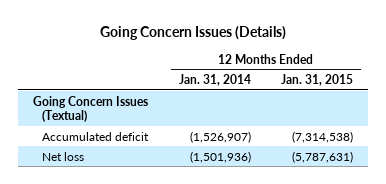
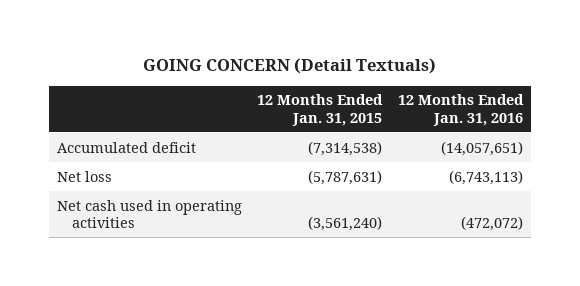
- Going Concern Issues (Details)
+ GOING CONCERN (Detail Textuals)
- | 12 Months Ended Jan. 31, 2014 | 12 Months Ended Jan. 31, 2015
+ | 12 Months Ended Jan. 31, 2015 | 12 Months Ended Jan. 31, 2016
- Going Concern Issues (Textual)
+ Net cash used in operating activities | (3,561,240) | (472,072)

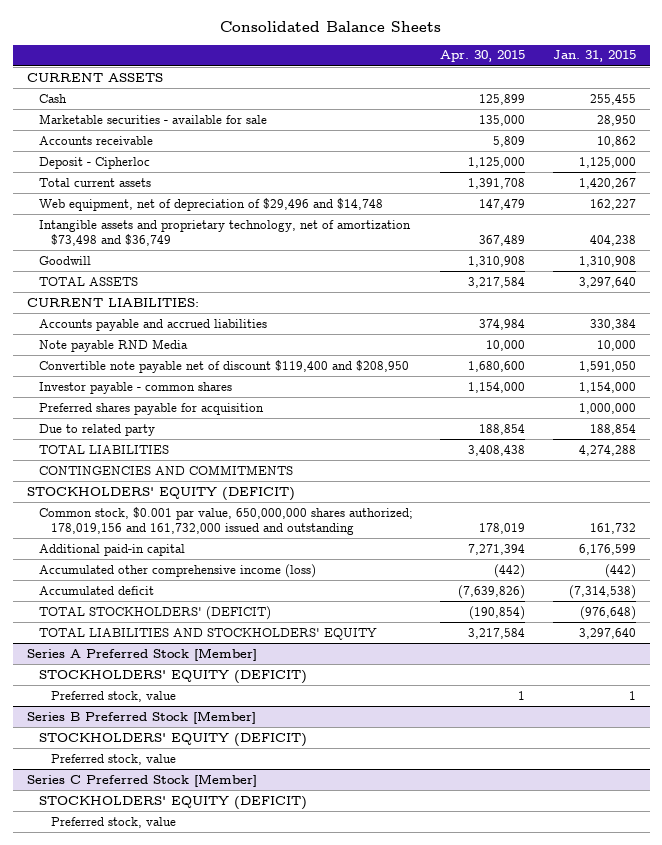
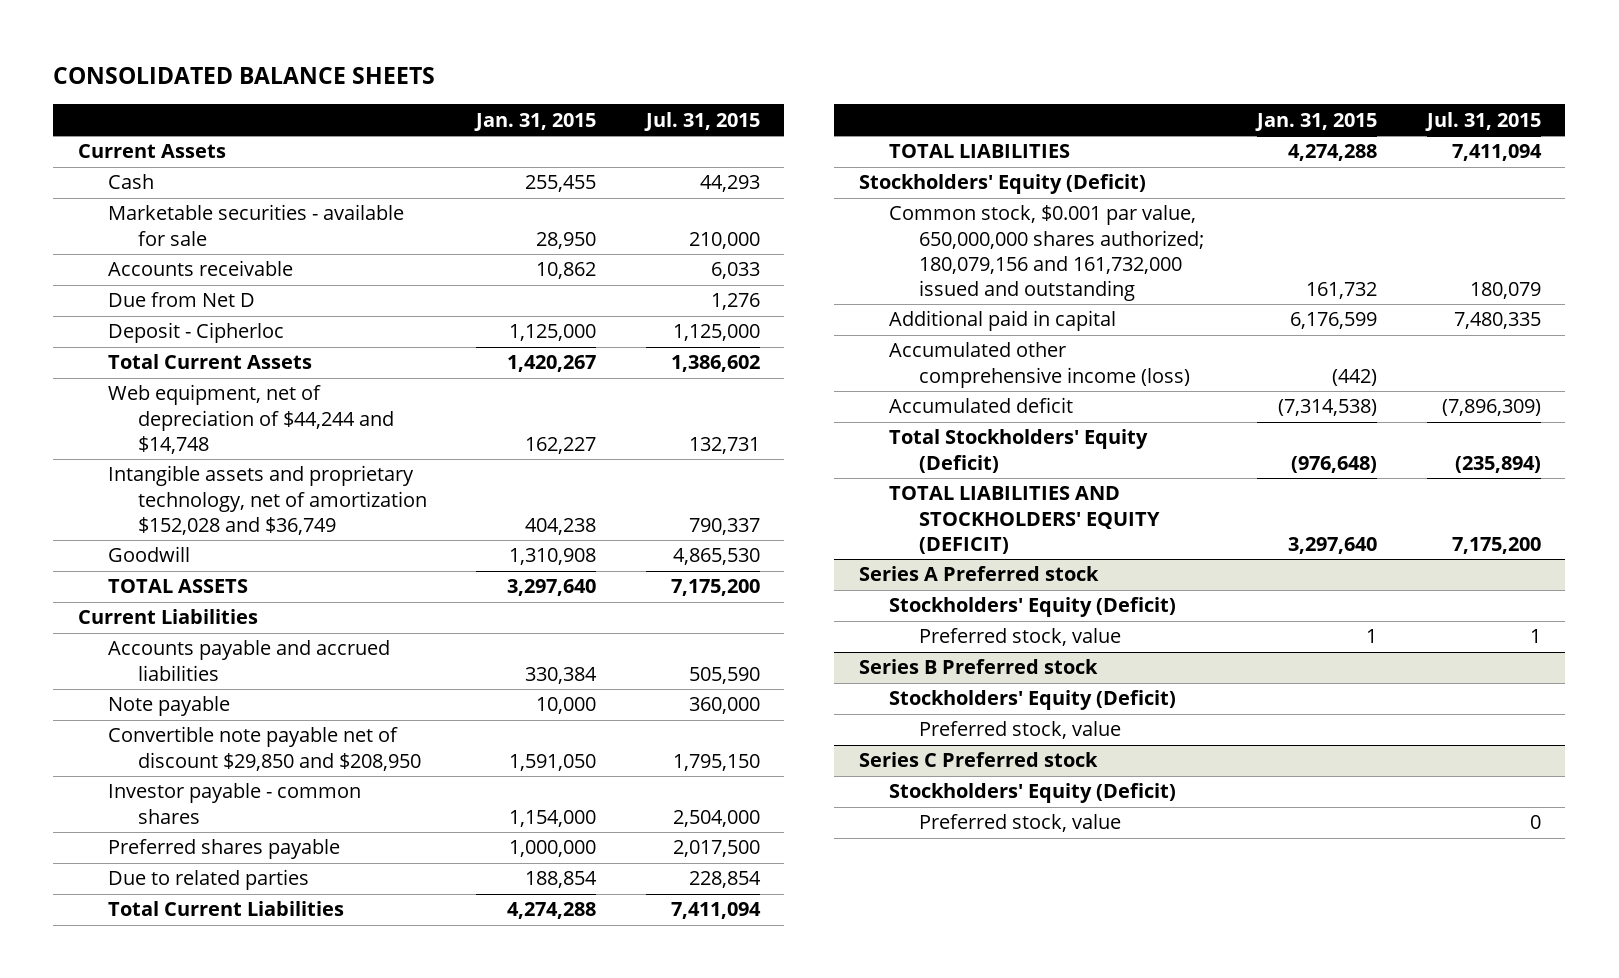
- Consolidated Balance Sheets
+ CONSOLIDATED BALANCE SHEETS
- | Apr. 30, 2015 | Jan. 31, 2015
+ | Jan. 31, 2015 | Jul. 31, 2015
- CURRENT ASSETS
+ Current Assets
+ Due from Net D | | 1,276
- Total current assets | 1,391,708 | 1,420,267
- Web equipment, net of depreciation of $29,496 and $14,748 | 147,479 | 162,227
- Intangible assets and proprietary technology, net of amortization $73,498 and $36,749 | 367,489 | 404,238
+ Total Current Assets | 1,420,267 | 1,386,602
+ Web equipment, net of depreciation of $44,244 and $14,748 | 162,227 | 132,731
+ Intangible assets and proprietary technology, net of amortization $152,028 and $36,749 | 404,238 | 790,337
- CURRENT LIABILITIES:
+ Current Liabilities
- Note payable RND Media | 10,000 | 10,000
- Convertible note payable net of discount $119,400 and $208,950 | 1,680,600 | 1,591,050
+ Note payable | 10,000 | 360,000
+ Convertible note payable net of discount $29,850 and $208,950 | 1,591,050 | 1,795,150
- Preferred shares payable for acquisition | | 1,000,000
- Due to related party | 188,854 | 188,854
+ Preferred shares payable | 1,000,000 | 2,017,500
+ Due to related parties | 188,854 | 228,854
+ Total Current Liabilities | 4,274,288 | 7,411,094
- CONTINGENCIES AND COMMITMENTS
- STOCKHOLDERS' EQUITY (DEFICIT)
- Common stock, $0.001 par value, 650,000,000 shares authorized; 178,019,156 and 161,732,000 issued and outstanding | 178,019 | 161,732
- Additional paid-in capital | 7,271,394 | 6,176,599
+ Stockholders' Equity (Deficit)
+ Common stock, $0.001 par value, 650,000,000 shares authorized; 180,079,156 and 161,732,000 issued and outstanding | 161,732 | 180,079
+ Additional paid in capital | 6,176,599 | 7,480,335
- TOTAL STOCKHOLDERS' (DEFICIT) | (190,854) | (976,648)
- TOTAL LIABILITIES AND STOCKHOLDERS' EQUITY | 3,217,584 | 3,297,640
- Series A Preferred Stock [Member]
- STOCKHOLDERS' EQUITY (DEFICIT)
+ Total Stockholders' Equity (Deficit) | (976,648) | (235,894)
+ TOTAL LIABILITIES AND STOCKHOLDERS' EQUITY (DEFICIT) | 3,297,640 | 7,175,200
+ Series A Preferred stock
+ Stockholders' Equity (Deficit)
- Series B Preferred Stock [Member]
- STOCKHOLDERS' EQUITY (DEFICIT)
+ Series B Preferred stock
+ Stockholders' Equity (Deficit)
- Series C Preferred Stock [Member]
- STOCKHOLDERS' EQUITY (DEFICIT)
+ Series C Preferred stock
+ Stockholders' Equity (Deficit)

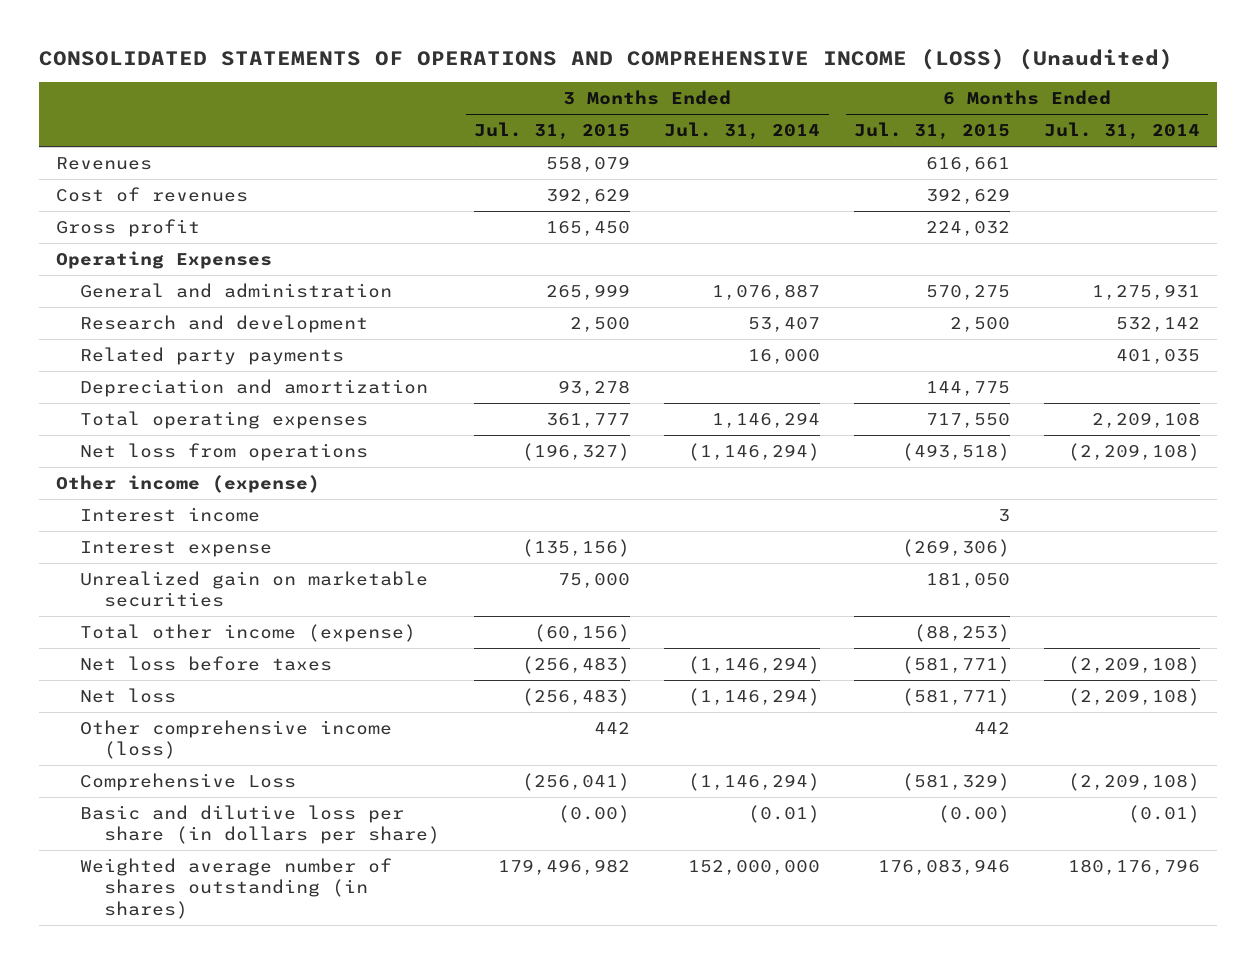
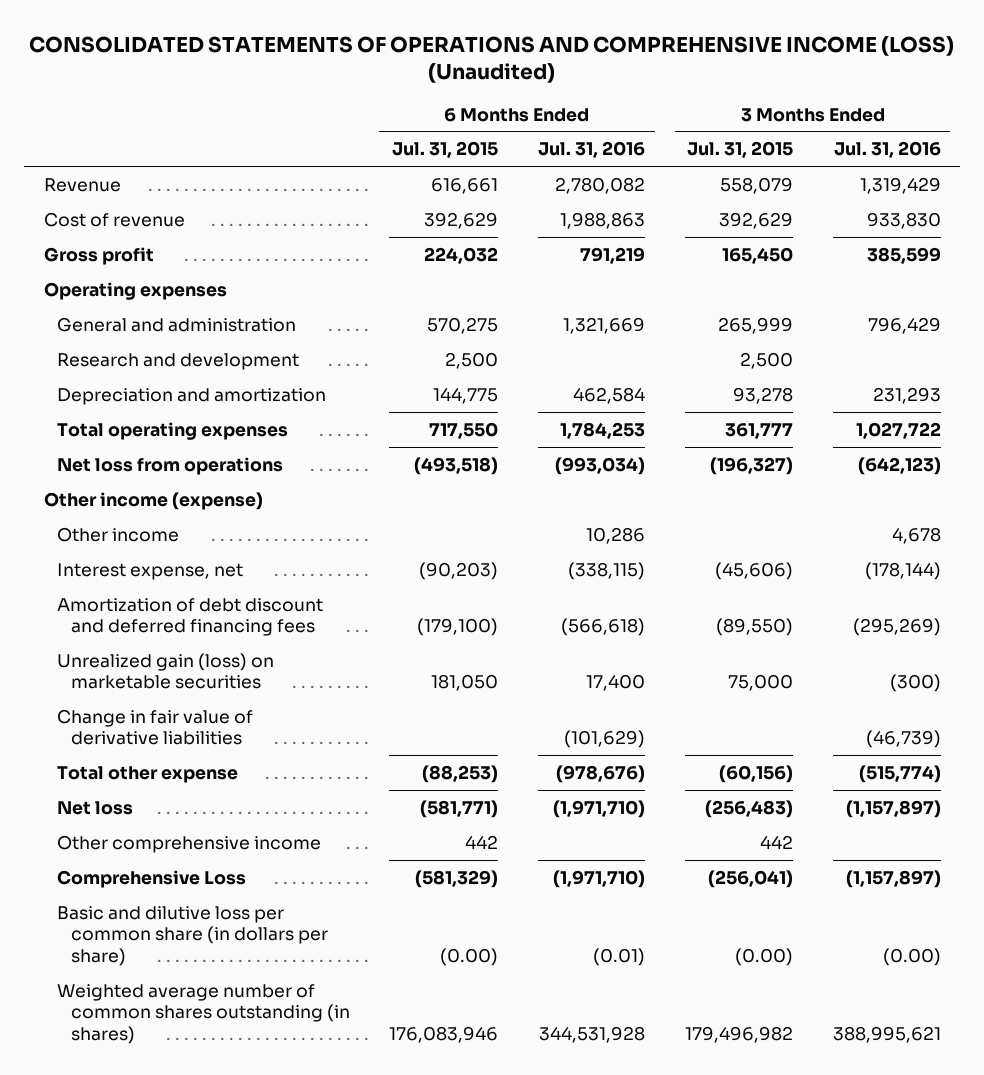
- | 3 Months Ended Jul. 31, 2015 | 3 Months Ended Jul. 31, 2014 | 6 Months Ended Jul. 31, 2015 | 6 Months Ended Jul. 31, 2014
+ | 6 Months Ended Jul. 31, 2015 | 6 Months Ended Jul. 31, 2016 | 3 Months Ended Jul. 31, 2015 | 3 Months Ended Jul. 31, 2016
- Revenues | 558,079 | | 616,661 |
- Cost of revenues | 392,629 | | 392,629 |
+ Revenue | 616,661 | 2,780,082 | 558,079 | 1,319,429
+ Cost of revenue | 392,629 | 1,988,863 | 392,629 | 933,830
- Operating Expenses
+ Operating expenses
- Related party payments | | 16,000 | | 401,035
- Interest income | | | 3 |
- Interest expense | (135,156) | | (269,306) |
- Unrealized gain on marketable securities | 75,000 | | 181,050 |
- Total other income (expense) | (60,156) | | (88,253) |
- Net loss before taxes | (256,483) | (1,146,294) | (581,771) | (2,209,108)
+ Other income | | 10,286 | | 4,678
+ Interest expense, net | (90,203) | (338,115) | (45,606) | (178,144)
+ Amortization of debt discount and deferred financing fees | (179,100) | (566,618) | (89,550) | (295,269)
+ Unrealized gain (loss) on marketable securities | 181,050 | 17,400 | 75,000 | (300)
+ Change in fair value of derivative liabilities | | (101,629) | | (46,739)
+ Total other expense | (88,253) | (978,676) | (60,156) | (515,774)
- Other comprehensive income (loss) | 442 | | 442 |
+ Other comprehensive income | 442 | | 442 |
- Basic and dilutive loss per share (in dollars per share) | (0.00) | (0.01) | (0.00) | (0.01)
- Weighted average number of shares outstanding (in shares) | 179,496,982 | 152,000,000 | 176,083,946 | 180,176,796
+ Basic and dilutive loss per common share (in dollars per share) | (0.00) | (0.01) | (0.00) | (0.00)
+ Weighted average number of common shares outstanding (in shares) | 176,083,946 | 344,531,928 | 179,496,982 | 388,995,621

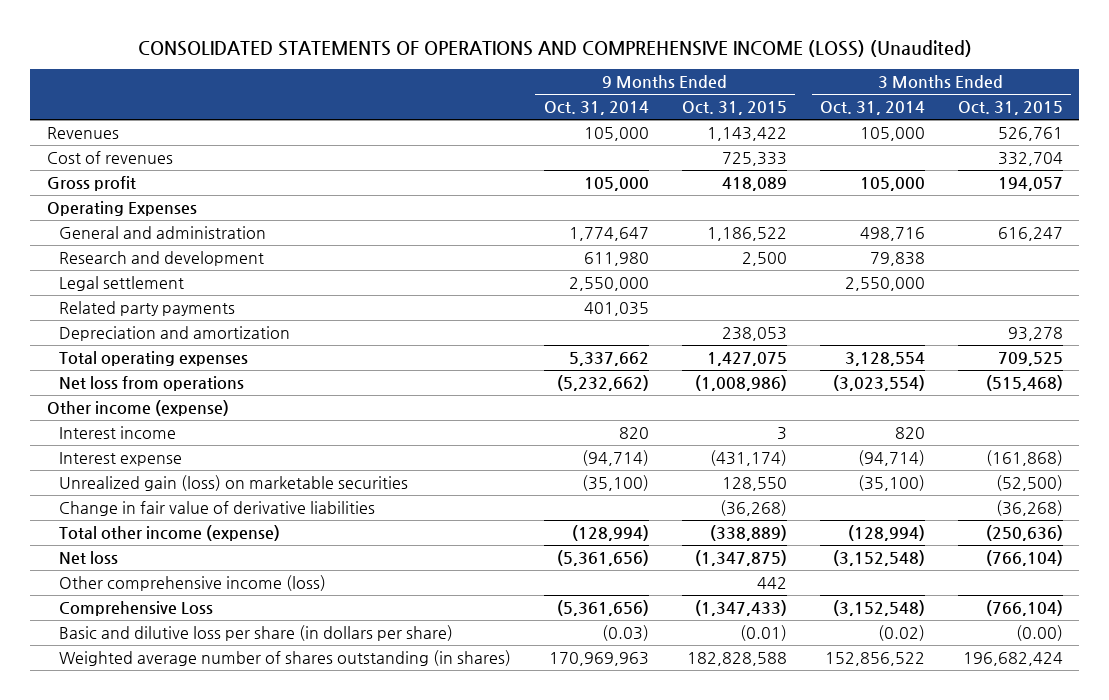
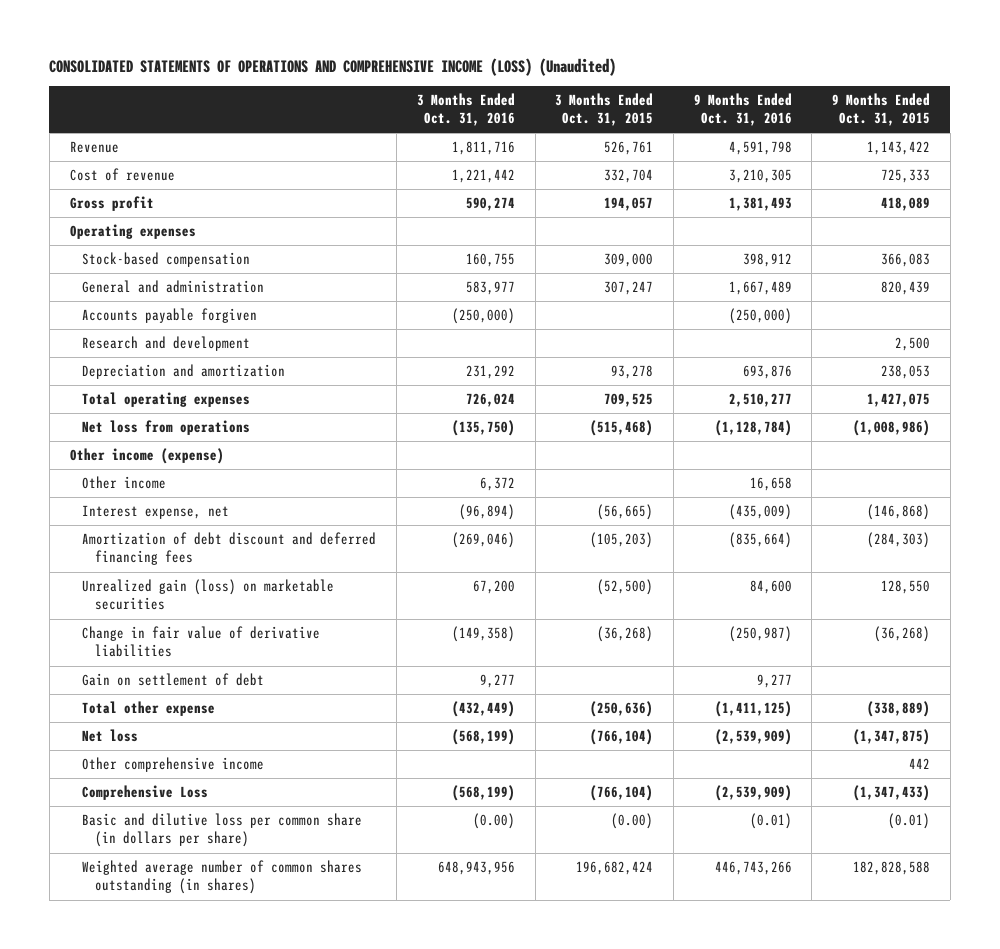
- | 9 Months Ended Oct. 31, 2014 | 9 Months Ended Oct. 31, 2015 | 3 Months Ended Oct. 31, 2014 | 3 Months Ended Oct. 31, 2015
+ | 3 Months Ended Oct. 31, 2016 | 3 Months Ended Oct. 31, 2015 | 9 Months Ended Oct. 31, 2016 | 9 Months Ended Oct. 31, 2015
- Revenues | 105,000 | 1,143,422 | 105,000 | 526,761
- Cost of revenues | | 725,333 | | 332,704
+ Revenue | 1,811,716 | 526,761 | 4,591,798 | 1,143,422
+ Cost of revenue | 1,221,442 | 332,704 | 3,210,305 | 725,333
- Operating Expenses
- General and administration | 1,774,647 | 1,186,522 | 498,716 | 616,247
+ Operating expenses
+ Stock-based compensation | 160,755 | 309,000 | 398,912 | 366,083
+ General and administration | 583,977 | 307,247 | 1,667,489 | 820,439
+ Accounts payable forgiven | (250,000) | | (250,000) |
- Legal settlement | 2,550,000 | | 2,550,000 |
- Related party payments | 401,035 | | |
- Interest income | 820 | 3 | 820 |
- Interest expense | (94,714) | (431,174) | (94,714) | (161,868)
+ Other income | 6,372 | | 16,658 |
+ Interest expense, net | (96,894) | (56,665) | (435,009) | (146,868)
+ Amortization of debt discount and deferred financing fees | (269,046) | (105,203) | (835,664) | (284,303)
- Total other income (expense) | (128,994) | (338,889) | (128,994) | (250,636)
+ Gain on settlement of debt | 9,277 | | 9,277 |
+ Total other expense | (432,449) | (250,636) | (1,411,125) | (338,889)
- Other comprehensive income (loss) | | 442 | |
+ Other comprehensive income | | | | 442
- Basic and dilutive loss per share (in dollars per share) | (0.03) | (0.01) | (0.02) | (0.00)
- Weighted average number of shares outstanding (in shares) | 170,969,963 | 182,828,588 | 152,856,522 | 196,682,424
+ Basic and dilutive loss per common share (in dollars per share) | (0.00) | (0.00) | (0.01) | (0.01)
+ Weighted average number of common shares outstanding (in shares) | 648,943,956 | 196,682,424 | 446,743,266 | 182,828,588

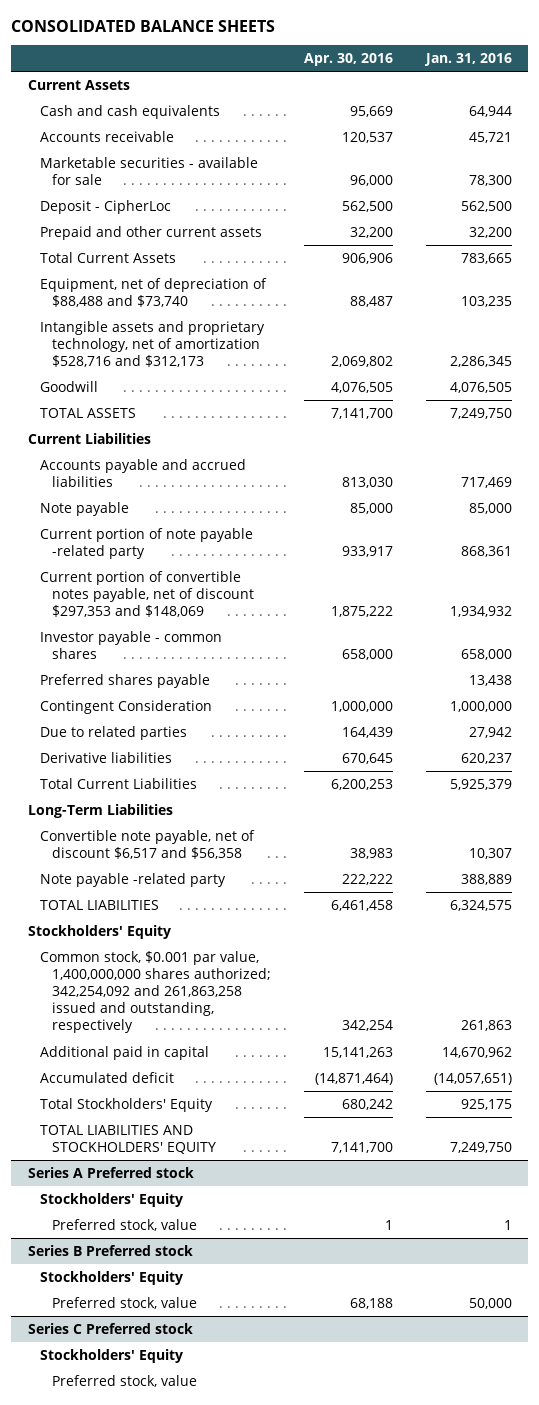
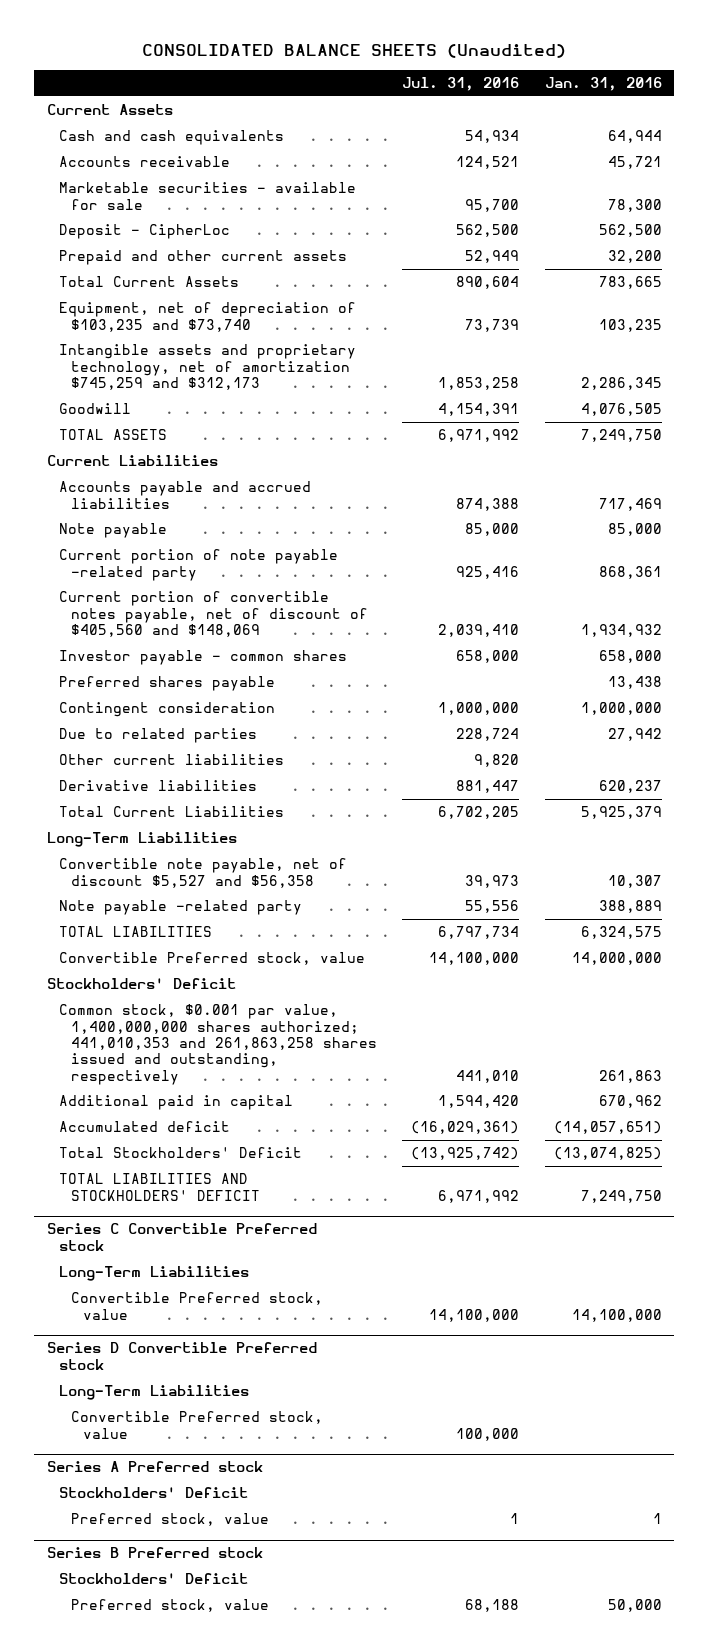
- CONSOLIDATED BALANCE SHEETS
+ CONSOLIDATED BALANCE SHEETS (Unaudited)
- | Apr. 30, 2016 | Jan. 31, 2016
+ | Jul. 31, 2016 | Jan. 31, 2016
- Equipment, net of depreciation of $88,488 and $73,740 | 88,487 | 103,235
- Intangible assets and proprietary technology, net of amortization $528,716 and $312,173 | 2,069,802 | 2,286,345
+ Equipment, net of depreciation of $103,235 and $73,740 | 73,739 | 103,235
+ Intangible assets and proprietary technology, net of amortization $745,259 and $312,173 | 1,853,258 | 2,286,345
- Current portion of convertible notes payable, net of discount $297,353 and $148,069 | 1,875,222 | 1,934,932
+ Current portion of convertible notes payable, net of discount of $405,560 and $148,069 | 2,039,410 | 1,934,932
- Contingent Consideration | 1,000,000 | 1,000,000
+ Contingent consideration | 1,000,000 | 1,000,000
+ Other current liabilities | 9,820 |
- Convertible note payable, net of discount $6,517 and $56,358 | 38,983 | 10,307
+ Convertible note payable, net of discount $5,527 and $56,358 | 39,973 | 10,307
- Stockholders' Equity
- Common stock, $0.001 par value, 1,400,000,000 shares authorized; 342,254,092 and 261,863,258 issued and outstanding, respectively | 342,254 | 261,863
- Additional paid in capital | 15,141,263 | 14,670,962
+ Convertible Preferred stock, value | 14,100,000 | 14,000,000
+ Stockholders' Deficit
+ Common stock, $0.001 par value, 1,400,000,000 shares authorized; 441,010,353 and 261,863,258 shares issued and outstanding, respectively | 441,010 | 261,863
+ Additional paid in capital | 1,594,420 | 670,962
- Total Stockholders' Equity | 680,242 | 925,175
- TOTAL LIABILITIES AND STOCKHOLDERS' EQUITY | 7,141,700 | 7,249,750
+ Total Stockholders' Deficit | (13,925,742) | (13,074,825)
+ TOTAL LIABILITIES AND STOCKHOLDERS' DEFICIT | 6,971,992 | 7,249,750
+ Series C Convertible Preferred stock
+ Long-Term Liabilities
+ Convertible Preferred stock, value | 14,100,000 | 14,100,000
+ Series D Convertible Preferred stock
+ Long-Term Liabilities
+ Convertible Preferred stock, value | 100,000 |
@ Series A Preferred stock
- Stockholders' Equity
+ Stockholders' Deficit
@ Series B Preferred stock
- Stockholders' Equity
+ Stockholders' Deficit
- Series C Preferred stock
- Stockholders' Equity
- Preferred stock, value

